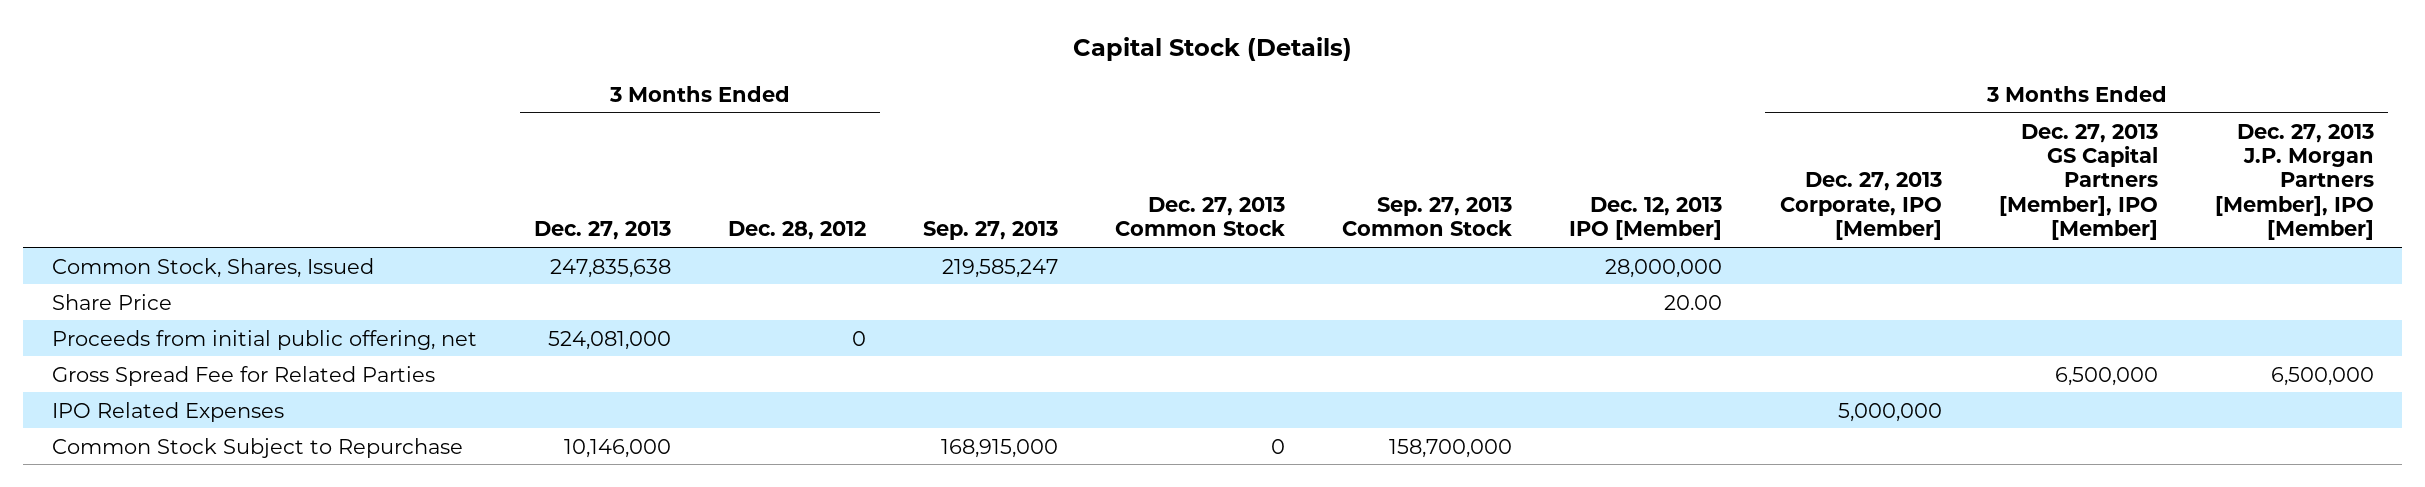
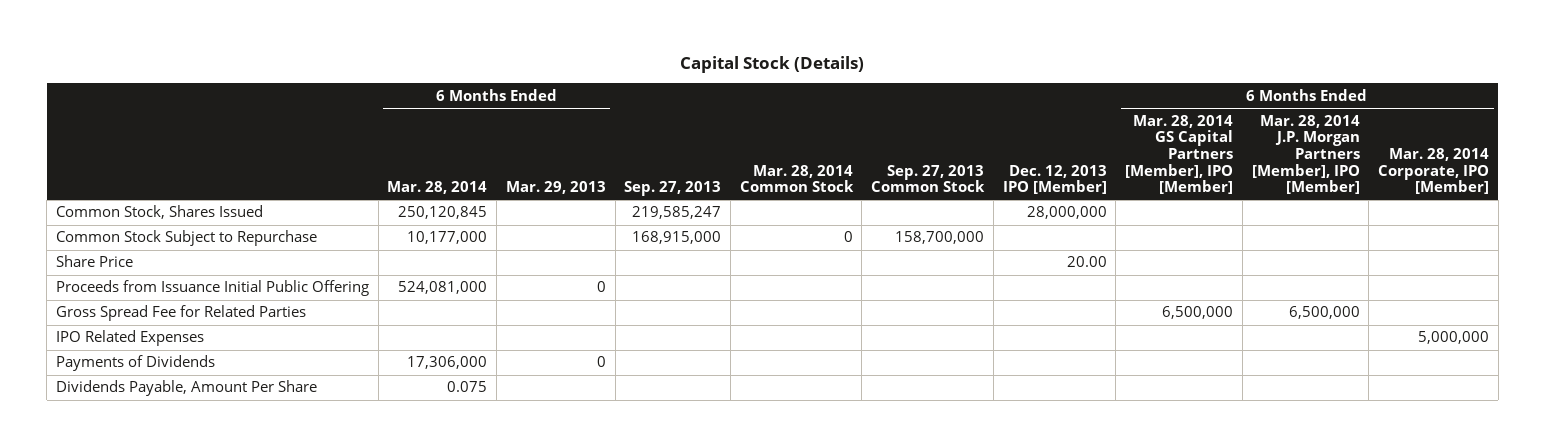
- | 3 Months Ended Dec. 27, 2013 | 3 Months Ended Dec. 28, 2012 | Sep. 27, 2013 | Dec. 27, 2013 Common Stock | Sep. 27, 2013 Common Stock | Dec. 12, 2013 IPO [Member] | 3 Months Ended Dec. 27, 2013 Corporate, IPO [Member] | 3 Months Ended Dec. 27, 2013 GS Capital Partners [Member], IPO [Member] | 3 Months Ended Dec. 27, 2013 J.P. Morgan Partners [Member], IPO [Member]
+ | 6 Months Ended Mar. 28, 2014 | 6 Months Ended Mar. 29, 2013 | Sep. 27, 2013 | Mar. 28, 2014 Common Stock | Sep. 27, 2013 Common Stock | Dec. 12, 2013 IPO [Member] | 6 Months Ended Mar. 28, 2014 GS Capital Partners [Member], IPO [Member] | 6 Months Ended Mar. 28, 2014 J.P. Morgan Partners [Member], IPO [Member] | 6 Months Ended Mar. 28, 2014 Corporate, IPO [Member]
- Common Stock, Shares, Issued | 247,835,638 | | 219,585,247 | | | 28,000,000 | | |
+ Common Stock, Shares Issued | 250,120,845 | | 219,585,247 | | | 28,000,000 | | |
moved up: Common Stock Subject to Repurchase | 10,177,000 | | 168,915,000 | 0 | 158,700,000 | | | |
- Proceeds from initial public offering, net | 524,081,000 | 0 | | | | | | |
+ Proceeds from Issuance Initial Public Offering | 524,081,000 | 0 | | | | | | |
+ Payments of Dividends | 17,306,000 | 0 | | | | | | |
+ Dividends Payable, Amount Per Share | 0.075 | | | | | | | |

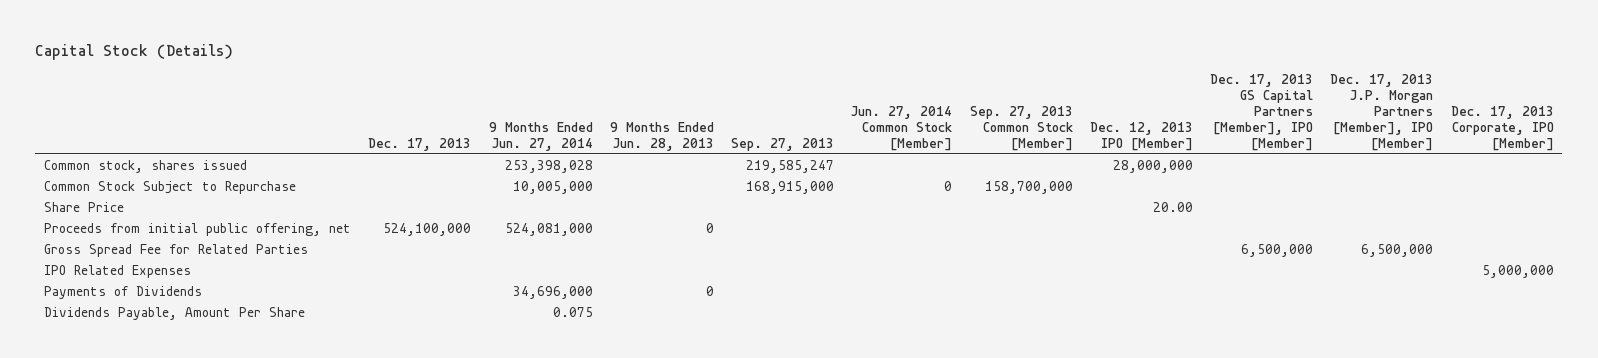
- | 6 Months Ended Mar. 28, 2014 | 6 Months Ended Mar. 29, 2013 | Sep. 27, 2013 | Mar. 28, 2014 Common Stock | Sep. 27, 2013 Common Stock | Dec. 12, 2013 IPO [Member] | 6 Months Ended Mar. 28, 2014 GS Capital Partners [Member], IPO [Member] | 6 Months Ended Mar. 28, 2014 J.P. Morgan Partners [Member], IPO [Member] | 6 Months Ended Mar. 28, 2014 Corporate, IPO [Member]
+ | Dec. 17, 2013 | 9 Months Ended Jun. 27, 2014 | 9 Months Ended Jun. 28, 2013 | Sep. 27, 2013 | Jun. 27, 2014 Common Stock [Member] | Sep. 27, 2013 Common Stock [Member] | Dec. 12, 2013 IPO [Member] | Dec. 17, 2013 GS Capital Partners [Member], IPO [Member] | Dec. 17, 2013 J.P. Morgan Partners [Member], IPO [Member] | Dec. 17, 2013 Corporate, IPO [Member]
- Common Stock, Shares Issued | 250,120,845 | | 219,585,247 | | | 28,000,000 | | |
+ Common stock, shares issued | | 253,398,028 | | 219,585,247 | | | 28,000,000 | | |
- Proceeds from Issuance Initial Public Offering | 524,081,000 | 0 | | | | | | |
+ Proceeds from initial public offering, net | 524,100,000 | 524,081,000 | 0 | | | | | | |

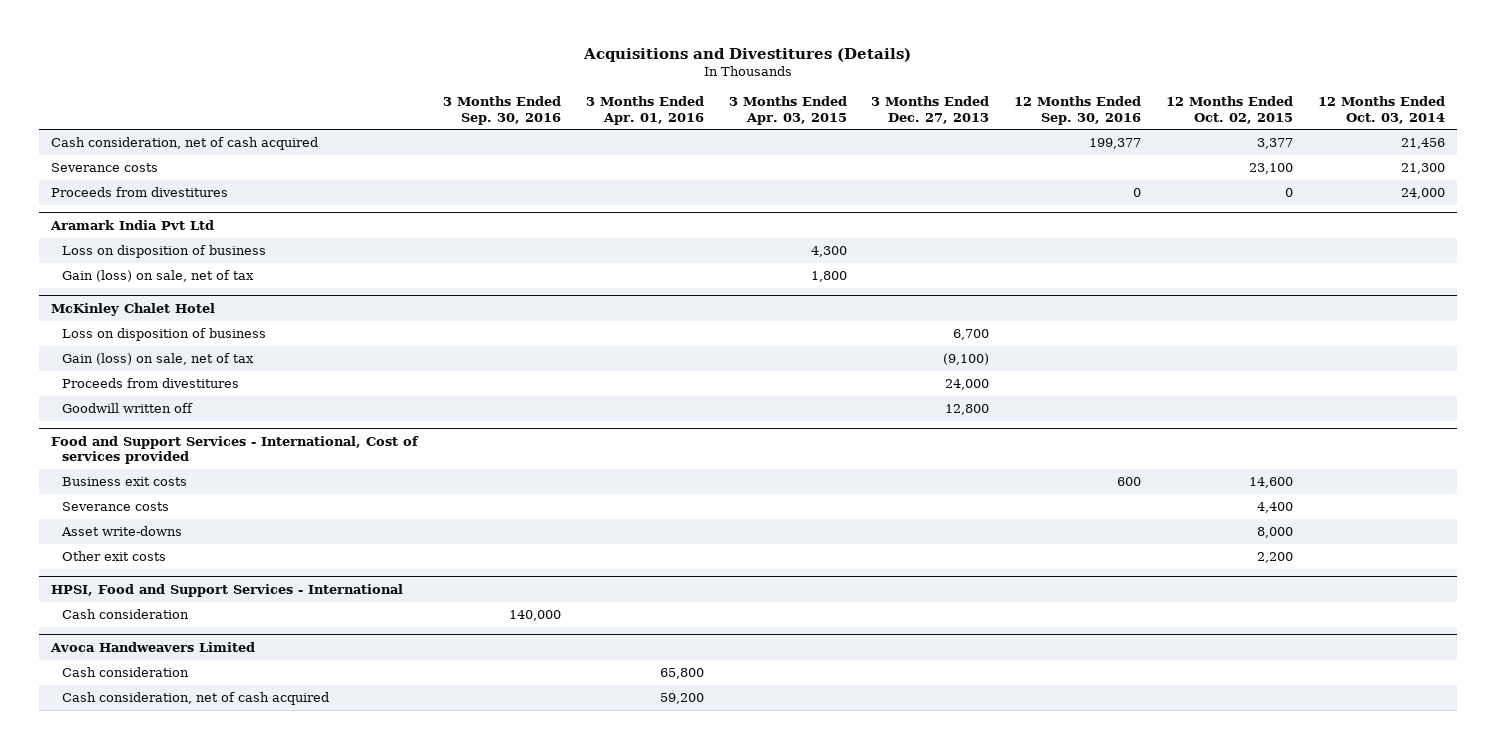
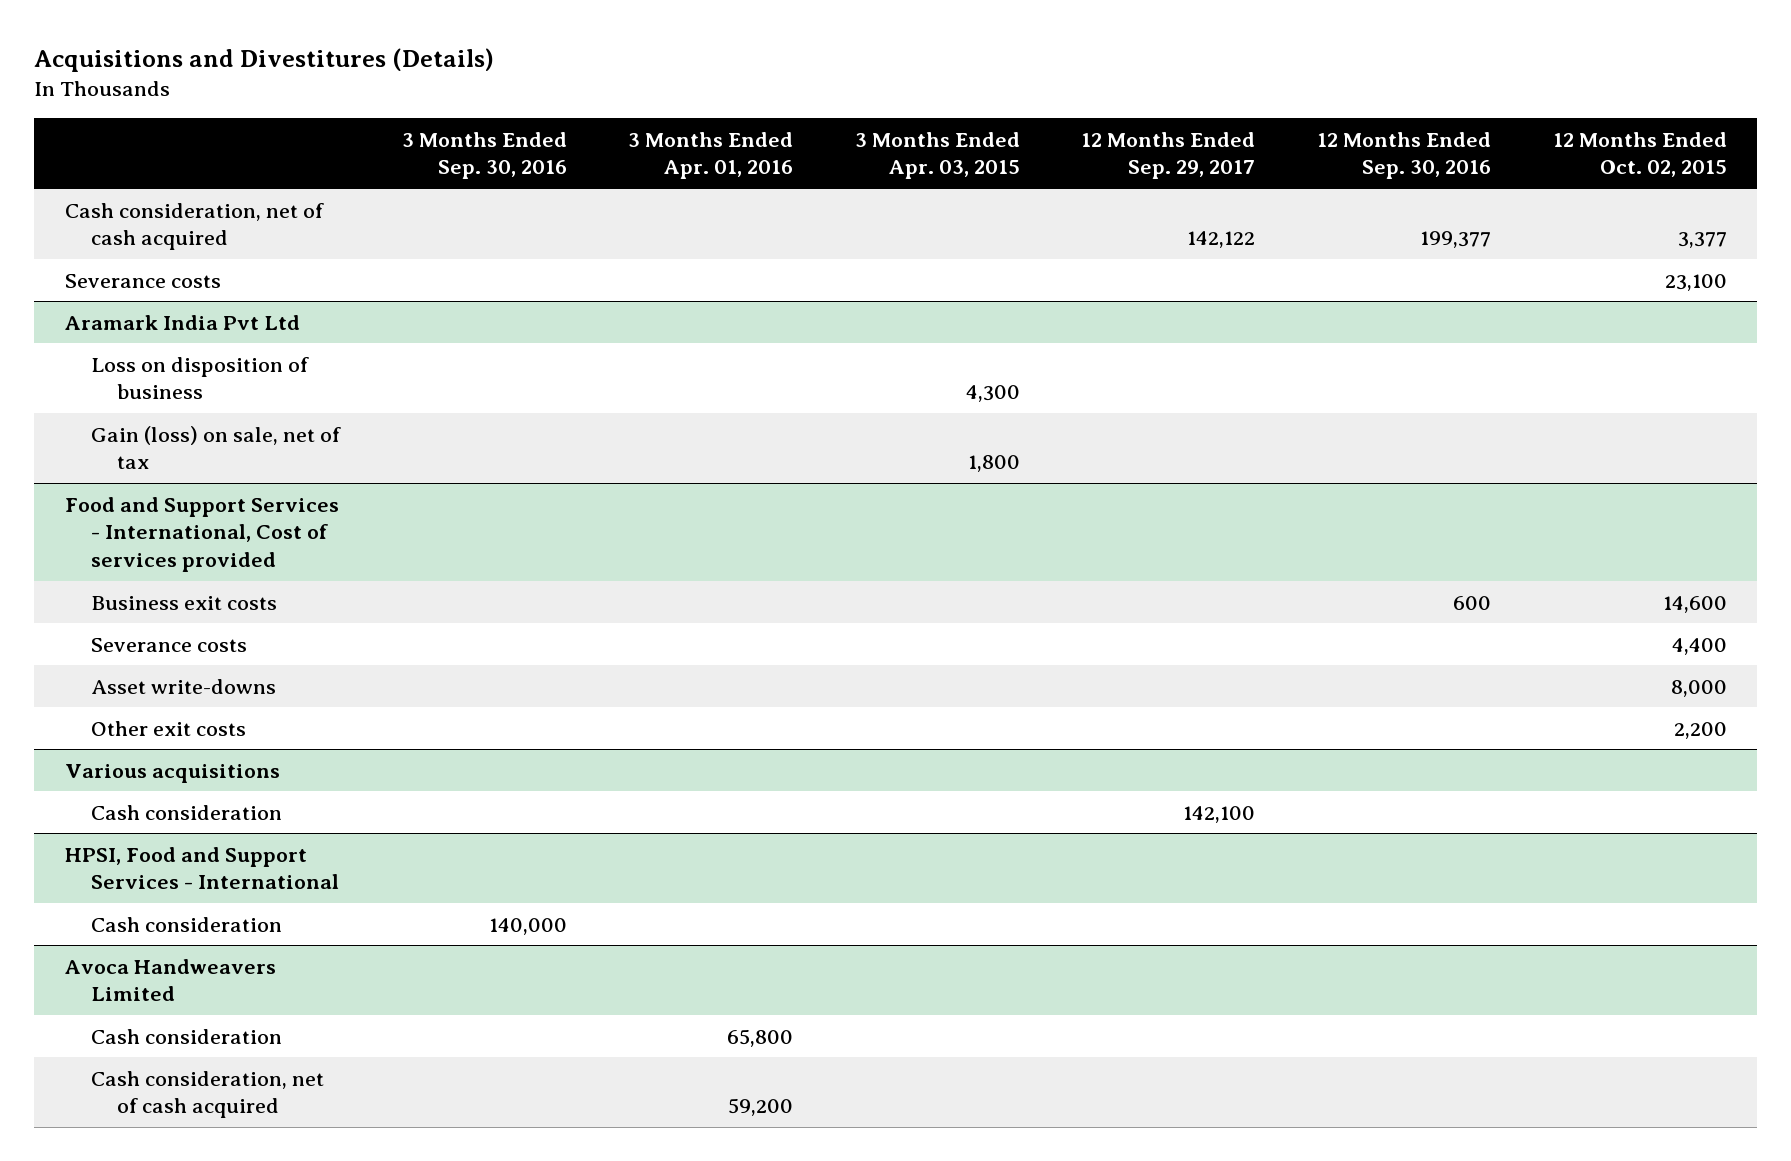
- | 3 Months Ended Sep. 30, 2016 | 3 Months Ended Apr. 01, 2016 | 3 Months Ended Apr. 03, 2015 | 3 Months Ended Dec. 27, 2013 | 12 Months Ended Sep. 30, 2016 | 12 Months Ended Oct. 02, 2015 | 12 Months Ended Oct. 03, 2014
+ | 3 Months Ended Sep. 30, 2016 | 3 Months Ended Apr. 01, 2016 | 3 Months Ended Apr. 03, 2015 | 12 Months Ended Sep. 29, 2017 | 12 Months Ended Sep. 30, 2016 | 12 Months Ended Oct. 02, 2015
- Proceeds from divestitures | | | | | 0 | 0 | 24,000
- McKinley Chalet Hotel
- Loss on disposition of business | | | | 6,700 | | |
- Gain (loss) on sale, net of tax | | | | (9,100) | | |
- Proceeds from divestitures | | | | 24,000 | | |
- Goodwill written off | | | | 12,800 | | |
+ Various acquisitions
+ Cash consideration | | | | 142,100 | |

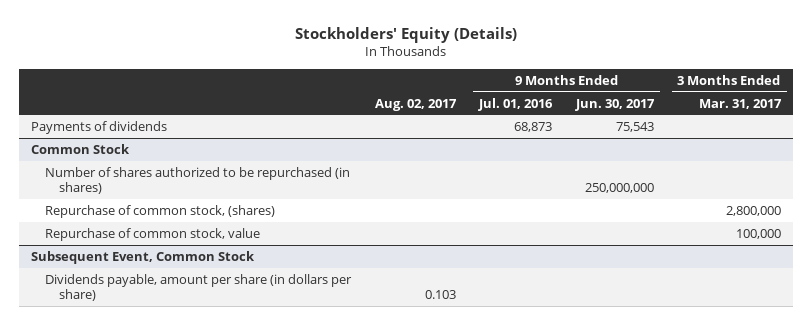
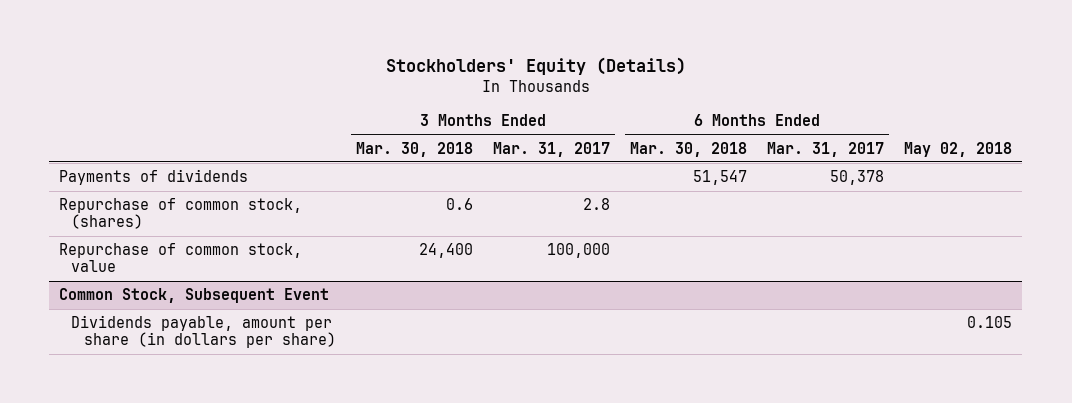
- | Aug. 02, 2017 | 9 Months Ended Jul. 01, 2016 | 9 Months Ended Jun. 30, 2017 | 3 Months Ended Mar. 31, 2017
+ | 3 Months Ended Mar. 30, 2018 | 3 Months Ended Mar. 31, 2017 | 6 Months Ended Mar. 30, 2018 | 6 Months Ended Mar. 31, 2017 | May 02, 2018
- Common Stock
- Number of shares authorized to be repurchased (in shares) | | | 250,000,000 |
- Repurchase of common stock, (shares) | | | | 2,800,000
- Repurchase of common stock, value | | | | 100,000
- Subsequent Event, Common Stock
+ Repurchase of common stock, (shares) | 0.6 | 2.8 | | |
+ Repurchase of common stock, value | 24,400 | 100,000 | | |
+ Common Stock, Subsequent Event

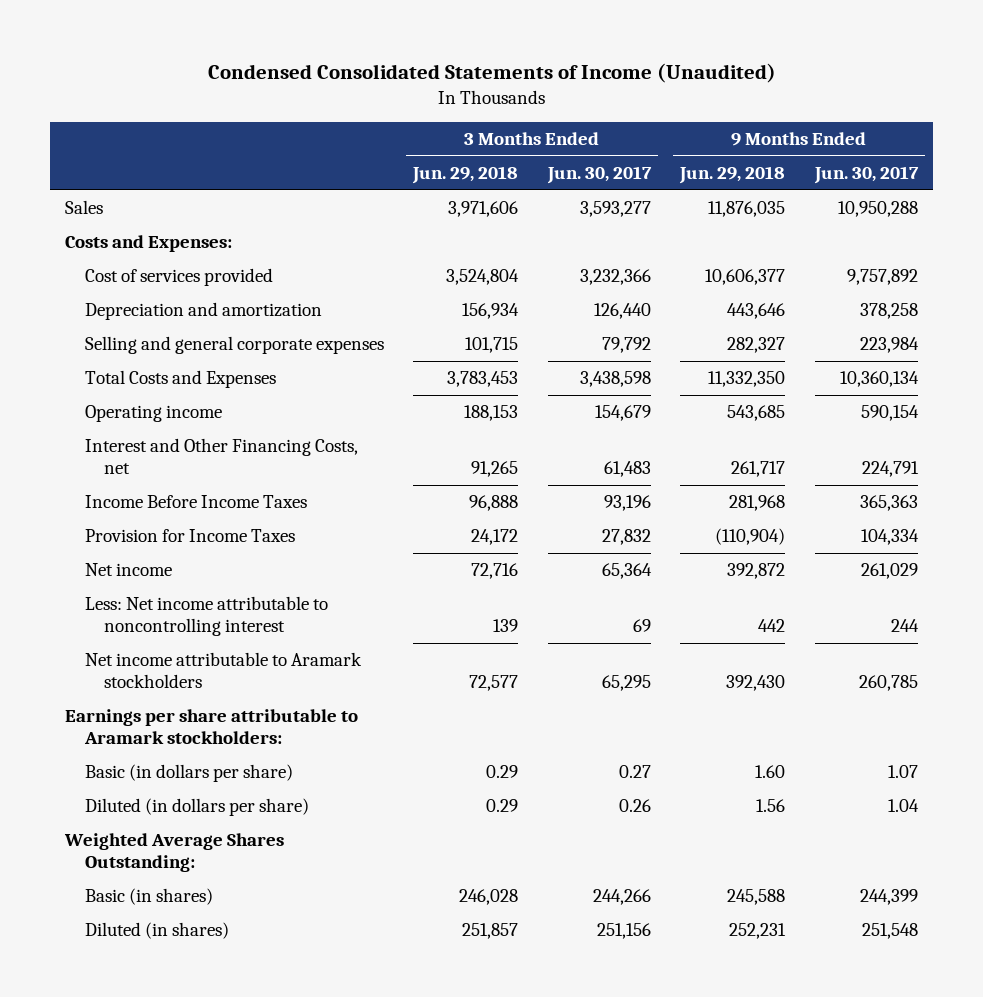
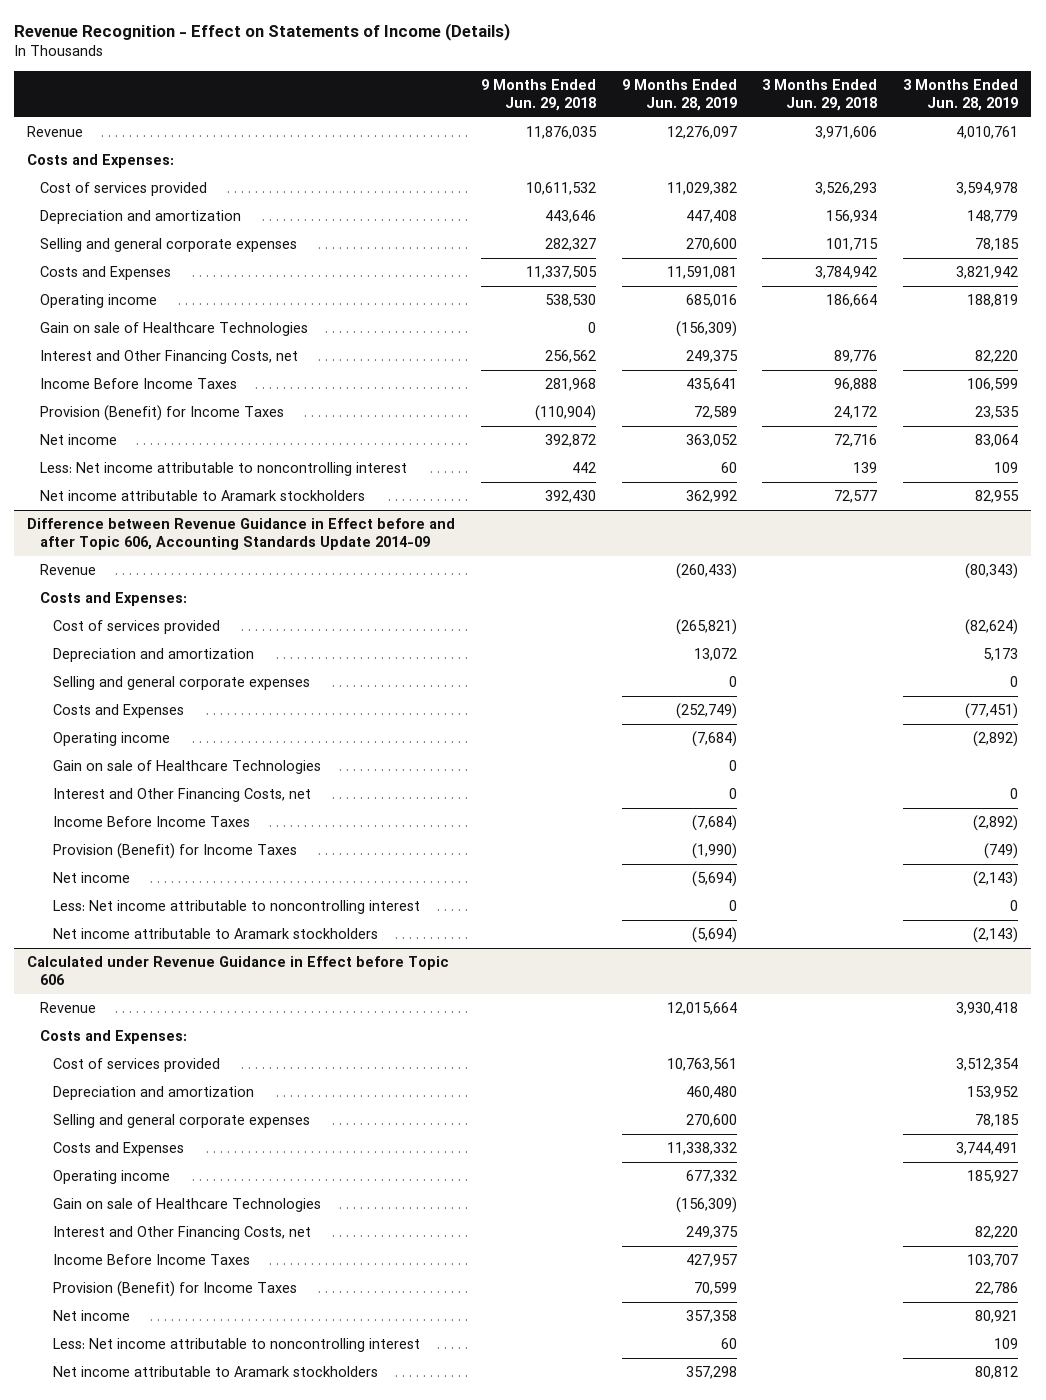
- Condensed Consolidated Statements of Income (Unaudited)
+ Revenue Recognition - Effect on Statements of Income (Details)
- | 3 Months Ended Jun. 29, 2018 | 3 Months Ended Jun. 30, 2017 | 9 Months Ended Jun. 29, 2018 | 9 Months Ended Jun. 30, 2017
+ | 9 Months Ended Jun. 29, 2018 | 9 Months Ended Jun. 28, 2019 | 3 Months Ended Jun. 29, 2018 | 3 Months Ended Jun. 28, 2019
- Sales | 3,971,606 | 3,593,277 | 11,876,035 | 10,950,288
+ Revenue | 11,876,035 | 12,276,097 | 3,971,606 | 4,010,761
- Cost of services provided | 3,524,804 | 3,232,366 | 10,606,377 | 9,757,892
+ Cost of services provided | 10,611,532 | 11,029,382 | 3,526,293 | 3,594,978
- Total Costs and Expenses | 3,783,453 | 3,438,598 | 11,332,350 | 10,360,134
- Operating income | 188,153 | 154,679 | 543,685 | 590,154
- Interest and Other Financing Costs, net | 91,265 | 61,483 | 261,717 | 224,791
+ Costs and Expenses | 11,337,505 | 11,591,081 | 3,784,942 | 3,821,942
+ Operating income | 538,530 | 685,016 | 186,664 | 188,819
+ Gain on sale of Healthcare Technologies | 0 | (156,309) | |
+ Interest and Other Financing Costs, net | 256,562 | 249,375 | 89,776 | 82,220
- Provision for Income Taxes | 24,172 | 27,832 | (110,904) | 104,334
+ Provision (Benefit) for Income Taxes | (110,904) | 72,589 | 24,172 | 23,535
- Earnings per share attributable to Aramark stockholders:
- Basic (in dollars per share) | 0.29 | 0.27 | 1.60 | 1.07
- Diluted (in dollars per share) | 0.29 | 0.26 | 1.56 | 1.04
- Weighted Average Shares Outstanding:
- Basic (in shares) | 246,028 | 244,266 | 245,588 | 244,399
- Diluted (in shares) | 251,857 | 251,156 | 252,231 | 251,548
+ Difference between Revenue Guidance in Effect before and after Topic 606, Accounting Standards Update 2014-09
+ Revenue | | (260,433) | | (80,343)
+ Costs and Expenses:
+ Cost of services provided | | (265,821) | | (82,624)
+ Depreciation and amortization | | 13,072 | | 5,173
+ Selling and general corporate expenses | | 0 | | 0
+ Costs and Expenses | | (252,749) | | (77,451)
+ Operating income | | (7,684) | | (2,892)
+ Gain on sale of Healthcare Technologies | | 0 | |
+ Interest and Other Financing Costs, net | | 0 | | 0
+ Income Before Income Taxes | | (7,684) | | (2,892)
+ Provision (Benefit) for Income Taxes | | (1,990) | | (749)
+ Net income | | (5,694) | | (2,143)
+ Less: Net income attributable to noncontrolling interest | | 0 | | 0
+ Net income attributable to Aramark stockholders | | (5,694) | | (2,143)
+ Calculated under Revenue Guidance in Effect before Topic 606
+ Revenue | | 12,015,664 | | 3,930,418
+ Costs and Expenses:
+ Cost of services provided | | 10,763,561 | | 3,512,354
+ Depreciation and amortization | | 460,480 | | 153,952
+ Selling and general corporate expenses | | 270,600 | | 78,185
+ Costs and Expenses | | 11,338,332 | | 3,744,491
+ Operating income | | 677,332 | | 185,927
+ Gain on sale of Healthcare Technologies | | (156,309) | |
+ Interest and Other Financing Costs, net | | 249,375 | | 82,220
+ Income Before Income Taxes | | 427,957 | | 103,707
+ Provision (Benefit) for Income Taxes | | 70,599 | | 22,786
+ Net income | | 357,358 | | 80,921
+ Less: Net income attributable to noncontrolling interest | | 60 | | 109
+ Net income attributable to Aramark stockholders | | 357,298 | | 80,812

